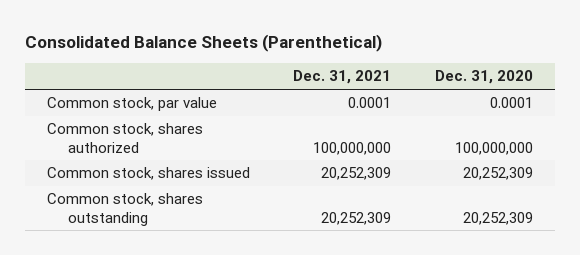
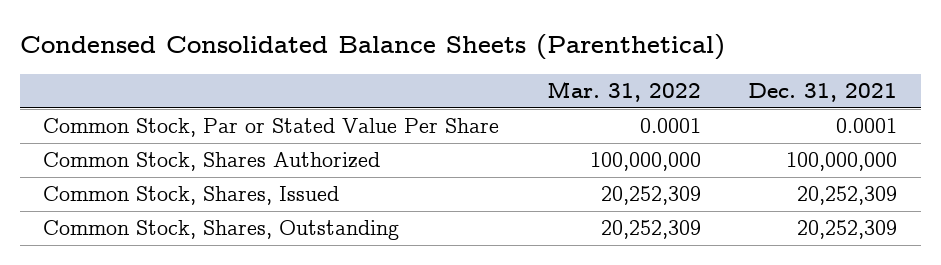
- Consolidated Balance Sheets (Parenthetical)
+ Condensed Consolidated Balance Sheets (Parenthetical)
- | Dec. 31, 2021 | Dec. 31, 2020
+ | Mar. 31, 2022 | Dec. 31, 2021
- Common stock, par value | 0.0001 | 0.0001
- Common stock, shares authorized | 100,000,000 | 100,000,000
- Common stock, shares issued | 20,252,309 | 20,252,309
- Common stock, shares outstanding | 20,252,309 | 20,252,309
+ Common Stock, Par or Stated Value Per Share | 0.0001 | 0.0001
+ Common Stock, Shares Authorized | 100,000,000 | 100,000,000
+ Common Stock, Shares, Issued | 20,252,309 | 20,252,309
+ Common Stock, Shares, Outstanding | 20,252,309 | 20,252,309

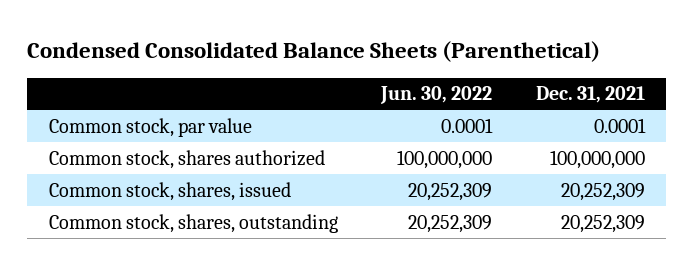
- | Mar. 31, 2022 | Dec. 31, 2021
+ | Jun. 30, 2022 | Dec. 31, 2021
- Common Stock, Par or Stated Value Per Share | 0.0001 | 0.0001
- Common Stock, Shares Authorized | 100,000,000 | 100,000,000
- Common Stock, Shares, Issued | 20,252,309 | 20,252,309
- Common Stock, Shares, Outstanding | 20,252,309 | 20,252,309
+ Common stock, par value | 0.0001 | 0.0001
+ Common stock, shares authorized | 100,000,000 | 100,000,000
+ Common stock, shares, issued | 20,252,309 | 20,252,309
+ Common stock, shares, outstanding | 20,252,309 | 20,252,309

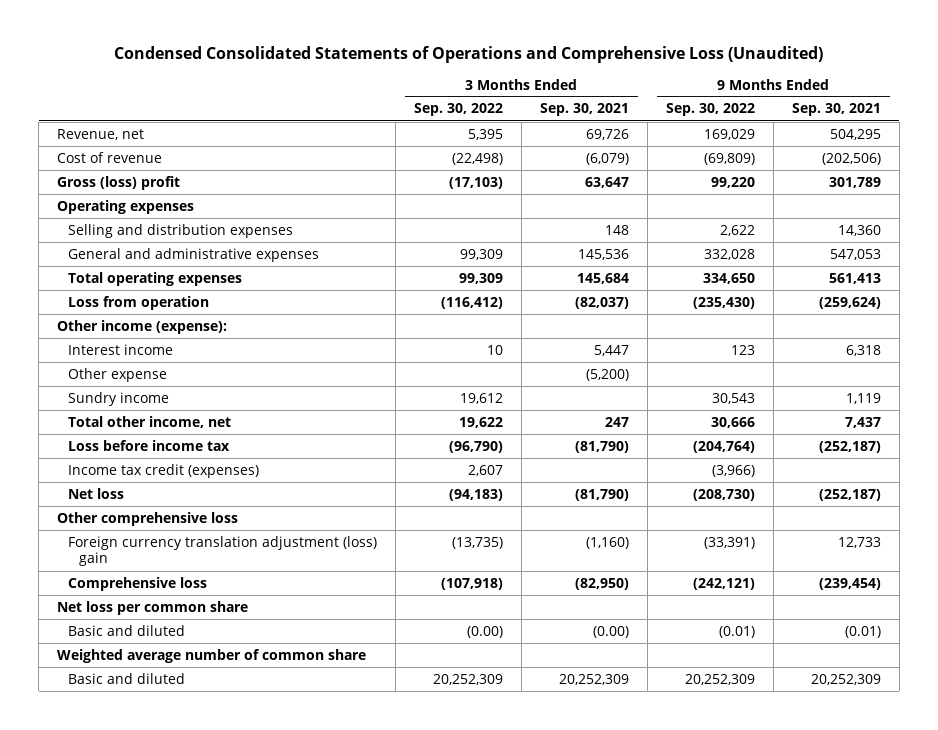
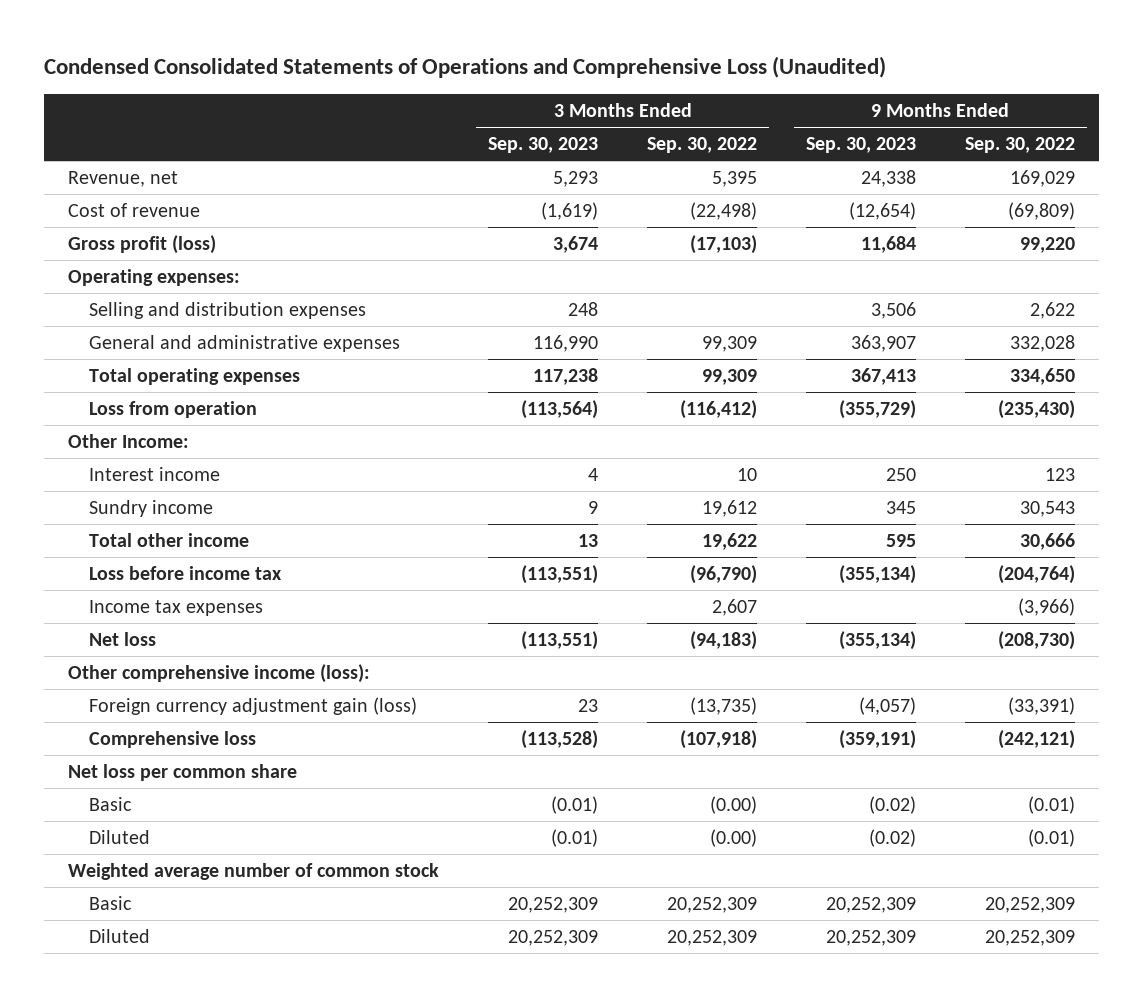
- | 3 Months Ended Sep. 30, 2022 | 3 Months Ended Sep. 30, 2021 | 9 Months Ended Sep. 30, 2022 | 9 Months Ended Sep. 30, 2021
+ | 3 Months Ended Sep. 30, 2023 | 3 Months Ended Sep. 30, 2022 | 9 Months Ended Sep. 30, 2023 | 9 Months Ended Sep. 30, 2022
- Gross (loss) profit | (17,103) | 63,647 | 99,220 | 301,789
- Operating expenses
+ Gross profit (loss) | 3,674 | (17,103) | 11,684 | 99,220
+ Operating expenses:
- Other income (expense):
+ Other Income:
- Other expense | | (5,200) | |
- Total other income, net | 19,622 | 247 | 30,666 | 7,437
+ Total other income | 13 | 19,622 | 595 | 30,666
- Income tax credit (expenses) | 2,607 | | (3,966) |
+ Income tax expenses | | 2,607 | | (3,966)
- Other comprehensive loss
- Foreign currency translation adjustment (loss) gain | (13,735) | (1,160) | (33,391) | 12,733
+ Other comprehensive income (loss):
+ Foreign currency adjustment gain (loss) | 23 | (13,735) | (4,057) | (33,391)
- Basic and diluted | (0.00) | (0.00) | (0.01) | (0.01)
- Weighted average number of common share
- Basic and diluted | 20,252,309 | 20,252,309 | 20,252,309 | 20,252,309
+ Basic | (0.01) | (0.00) | (0.02) | (0.01)
+ Diluted | (0.01) | (0.00) | (0.02) | (0.01)
+ Weighted average number of common stock
+ Basic | 20,252,309 | 20,252,309 | 20,252,309 | 20,252,309
+ Diluted | 20,252,309 | 20,252,309 | 20,252,309 | 20,252,309

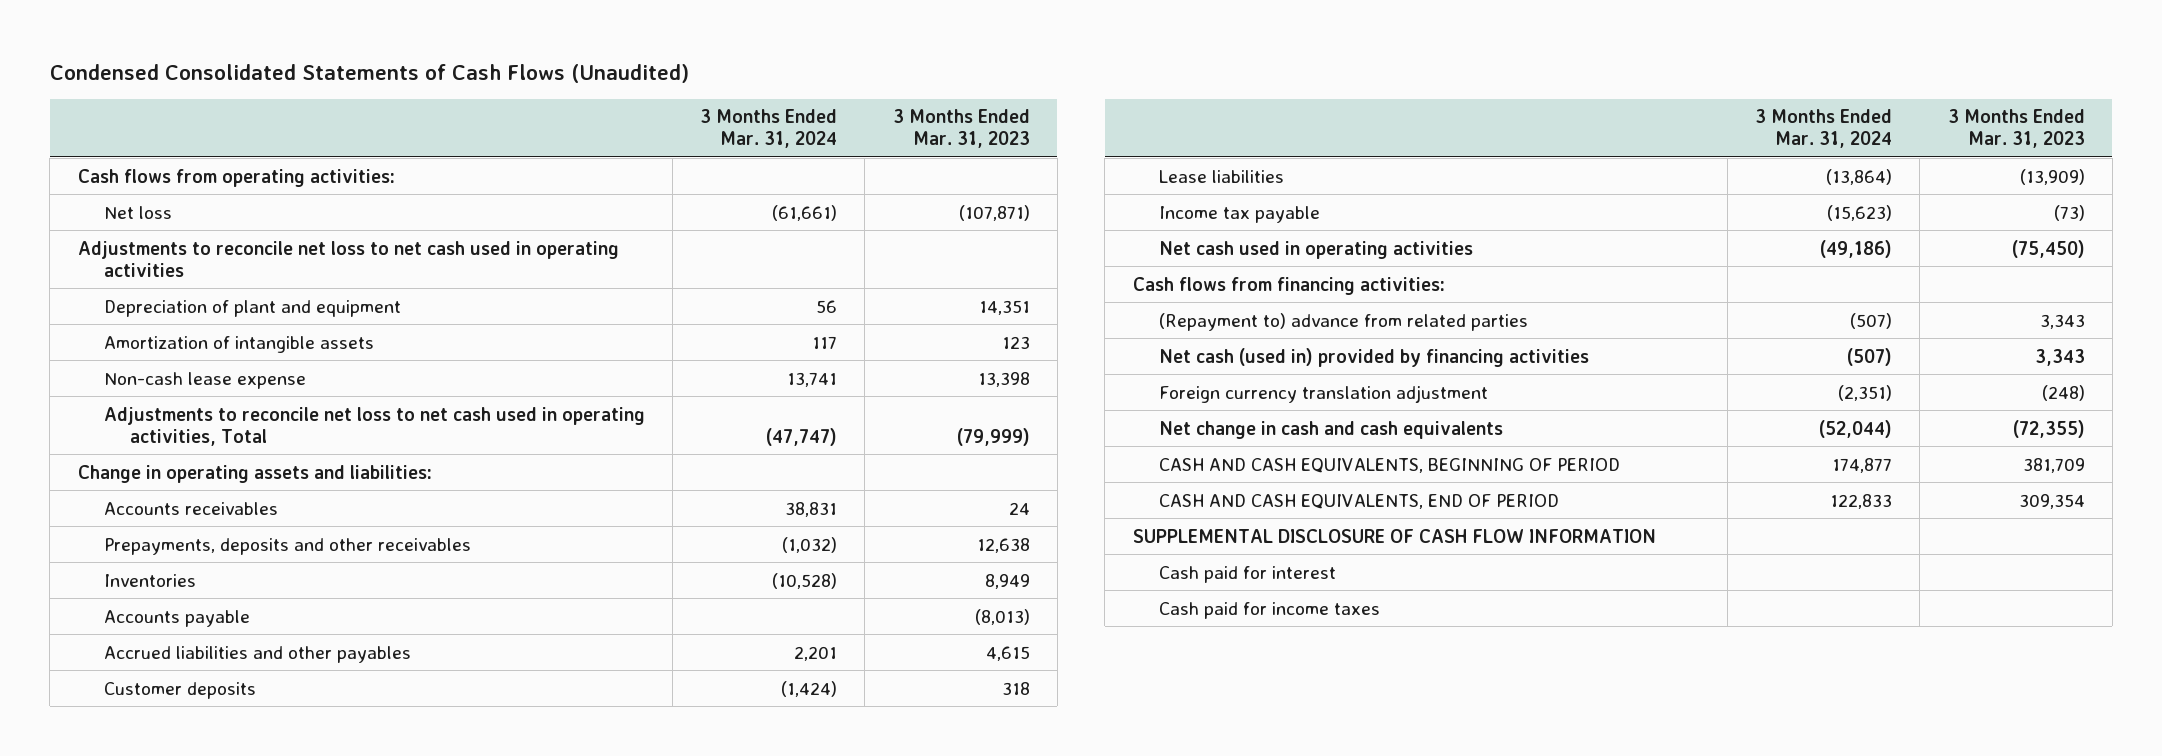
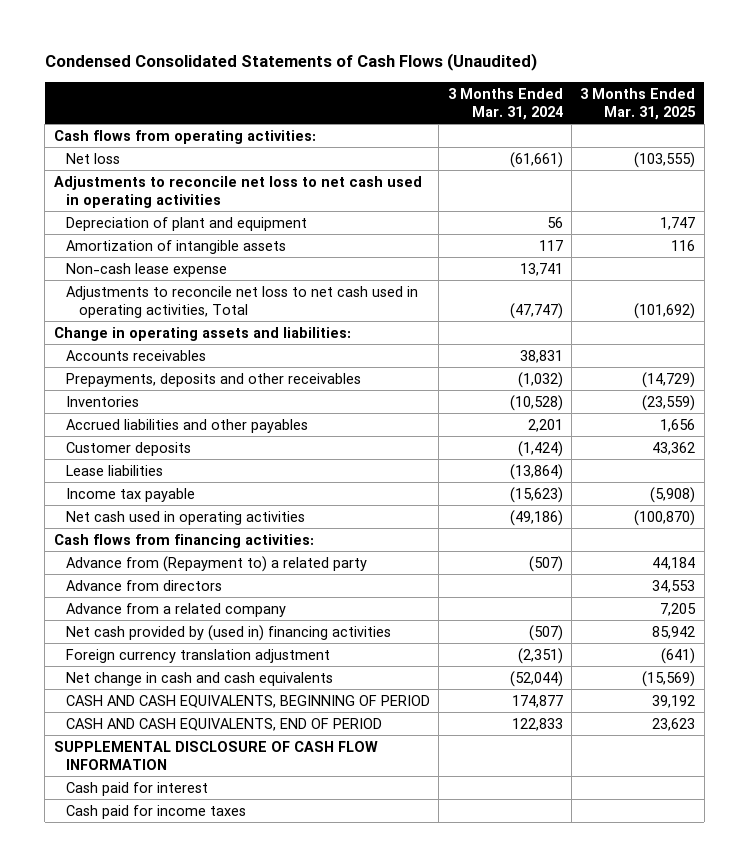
- | 3 Months Ended Mar. 31, 2024 | 3 Months Ended Mar. 31, 2023
+ | 3 Months Ended Mar. 31, 2024 | 3 Months Ended Mar. 31, 2025
- Accounts payable | | (8,013)
- (Repayment to) advance from related parties | (507) | 3,343
- Net cash (used in) provided by financing activities | (507) | 3,343
+ Advance from (Repayment to) a related party | (507) | 44,184
+ Advance from directors | | 34,553
+ Advance from a related company | | 7,205
+ Net cash provided by (used in) financing activities | (507) | 85,942

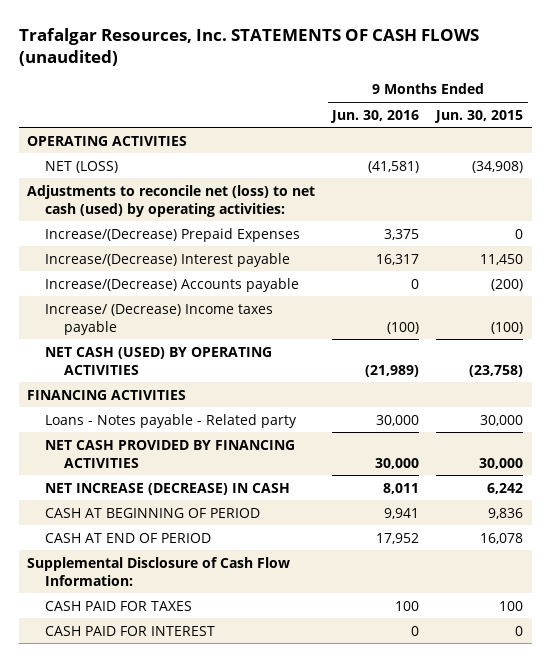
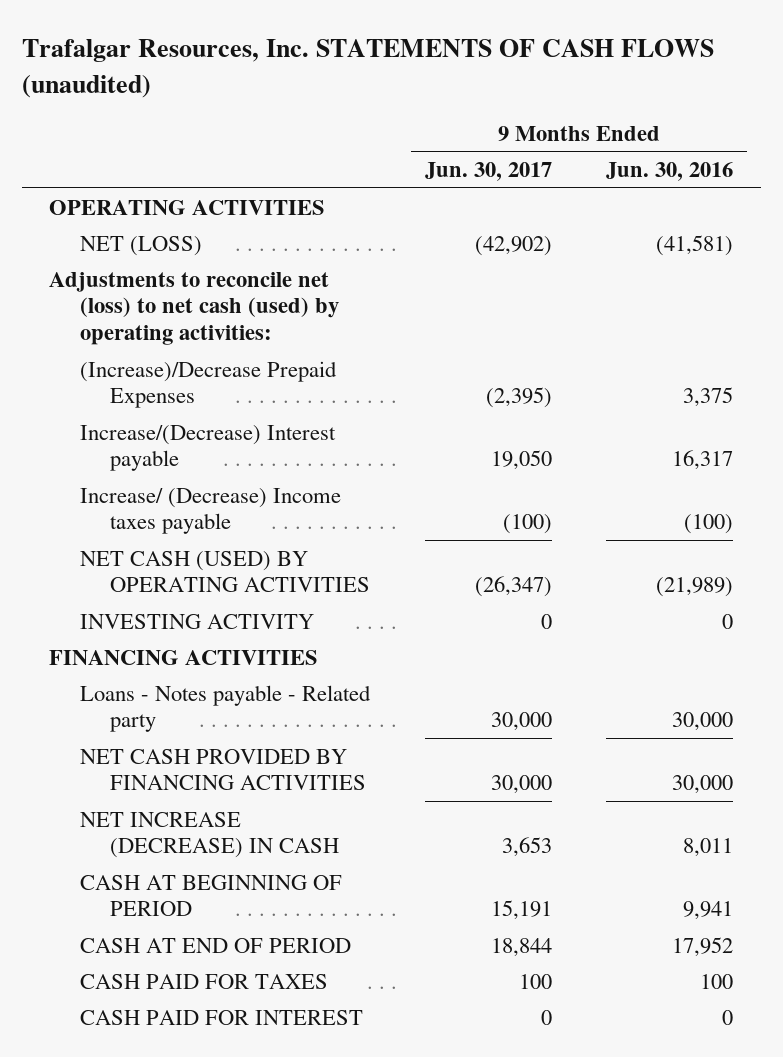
- | 9 Months Ended Jun. 30, 2016 | 9 Months Ended Jun. 30, 2015
+ | 9 Months Ended Jun. 30, 2017 | 9 Months Ended Jun. 30, 2016
- Increase/(Decrease) Prepaid Expenses | 3,375 | 0
+ (Increase)/Decrease Prepaid Expenses | (2,395) | 3,375
- Increase/(Decrease) Accounts payable | 0 | (200)
+ INVESTING ACTIVITY | 0 | 0
- Supplemental Disclosure of Cash Flow Information:

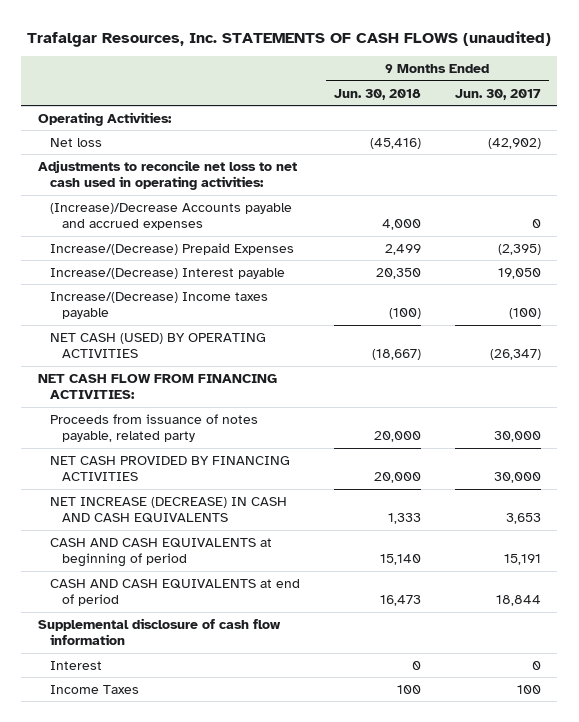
- | 9 Months Ended Jun. 30, 2017 | 9 Months Ended Jun. 30, 2016
+ | 9 Months Ended Jun. 30, 2018 | 9 Months Ended Jun. 30, 2017
- OPERATING ACTIVITIES
- NET (LOSS) | (42,902) | (41,581)
- Adjustments to reconcile net (loss) to net cash (used) by operating activities:
- (Increase)/Decrease Prepaid Expenses | (2,395) | 3,375
+ Operating Activities:
+ Net loss | (45,416) | (42,902)
+ Adjustments to reconcile net loss to net cash used in operating activities:
+ (Increase)/Decrease Accounts payable and accrued expenses | 4,000 | 0
+ Increase/(Decrease) Prepaid Expenses | 2,499 | (2,395)
- Increase/ (Decrease) Income taxes payable | (100) | (100)
+ Increase/(Decrease) Income taxes payable | (100) | (100)
- INVESTING ACTIVITY | 0 | 0
- FINANCING ACTIVITIES
- Loans - Notes payable - Related party | 30,000 | 30,000
+ NET CASH FLOW FROM FINANCING ACTIVITIES:
+ Proceeds from issuance of notes payable, related party | 20,000 | 30,000
- NET INCREASE (DECREASE) IN CASH | 3,653 | 8,011
- CASH AT BEGINNING OF PERIOD | 15,191 | 9,941
- CASH AT END OF PERIOD | 18,844 | 17,952
- CASH PAID FOR TAXES | 100 | 100
- CASH PAID FOR INTEREST | 0 | 0
+ NET INCREASE (DECREASE) IN CASH AND CASH EQUIVALENTS | 1,333 | 3,653
+ CASH AND CASH EQUIVALENTS at beginning of period | 15,140 | 15,191
+ CASH AND CASH EQUIVALENTS at end of period | 16,473 | 18,844
+ Supplemental disclosure of cash flow information
+ Interest | 0 | 0
+ Income Taxes | 100 | 100

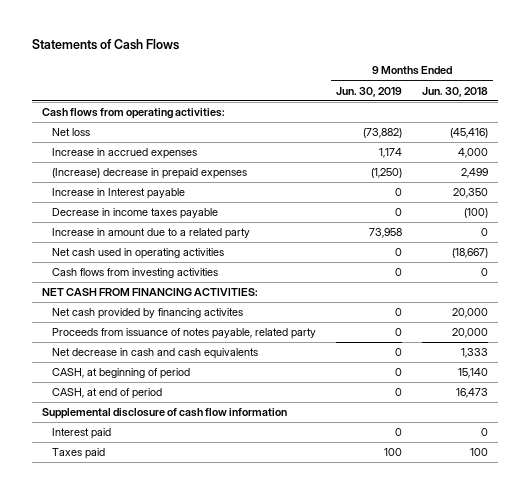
- Trafalgar Resources, Inc. STATEMENTS OF CASH FLOWS (unaudited)
+ Statements of Cash Flows
- | 9 Months Ended Jun. 30, 2018 | 9 Months Ended Jun. 30, 2017
+ | 9 Months Ended Jun. 30, 2019 | 9 Months Ended Jun. 30, 2018
- Operating Activities:
+ Cash flows from operating activities:
- Adjustments to reconcile net loss to net cash used in operating activities:
- (Increase)/Decrease Accounts payable and accrued expenses | 4,000 | 0
- Increase/(Decrease) Prepaid Expenses | 2,499 | (2,395)
- Increase/(Decrease) Interest payable | 20,350 | 19,050
- Increase/(Decrease) Income taxes payable | (100) | (100)
- NET CASH (USED) BY OPERATING ACTIVITIES | (18,667) | (26,347)
- NET CASH FLOW FROM FINANCING ACTIVITIES:
+ Increase in accrued expenses | 1,174 | 4,000
+ (Increase) decrease in prepaid expenses | (1,250) | 2,499
+ Increase in Interest payable | 0 | 20,350
+ Decrease in income taxes payable | 0 | (100)
+ Increase in amount due to a related party | 73,958 | 0
+ Net cash used in operating activities | 0 | (18,667)
+ Cash flows from investing activities | 0 | 0
+ NET CASH FROM FINANCING ACTIVITIES:
+ Net cash provided by financing activites | 0 | 20,000
- NET CASH PROVIDED BY FINANCING ACTIVITIES | 20,000 | 30,000
- NET INCREASE (DECREASE) IN CASH AND CASH EQUIVALENTS | 1,333 | 3,653
- CASH AND CASH EQUIVALENTS at beginning of period | 15,140 | 15,191
- CASH AND CASH EQUIVALENTS at end of period | 16,473 | 18,844
+ Net decrease in cash and cash equivalents | 0 | 1,333
+ CASH, at beginning of period | 0 | 15,140
+ CASH, at end of period | 0 | 16,473
- Interest | 0 | 0
- Income Taxes | 100 | 100
+ Interest paid | 0 | 0
+ Taxes paid | 100 | 100

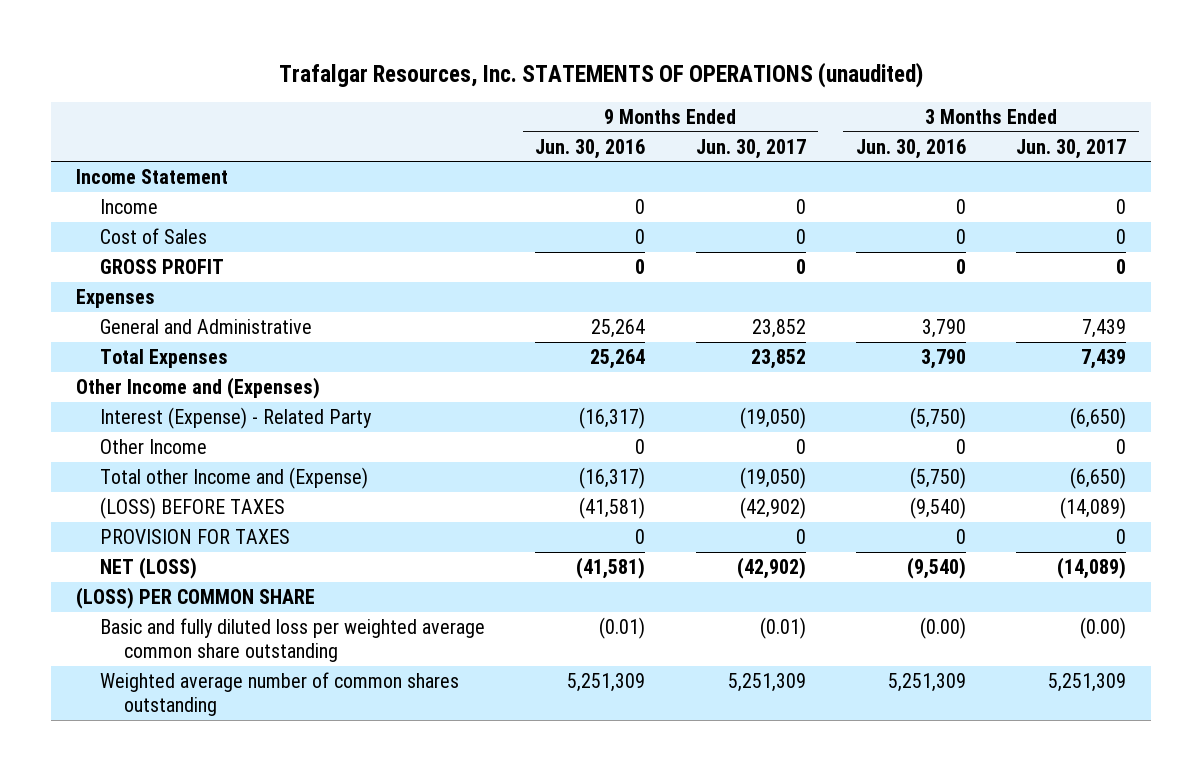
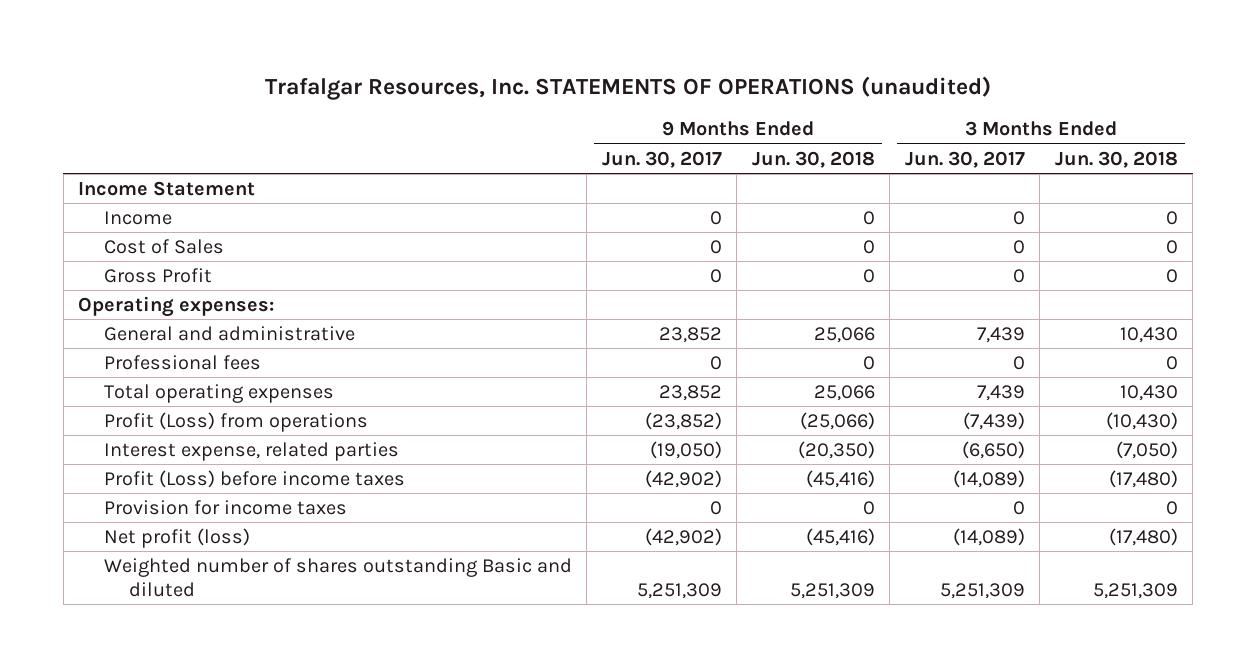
- | 9 Months Ended Jun. 30, 2016 | 9 Months Ended Jun. 30, 2017 | 3 Months Ended Jun. 30, 2016 | 3 Months Ended Jun. 30, 2017
+ | 9 Months Ended Jun. 30, 2017 | 9 Months Ended Jun. 30, 2018 | 3 Months Ended Jun. 30, 2017 | 3 Months Ended Jun. 30, 2018
- GROSS PROFIT | 0 | 0 | 0 | 0
- Expenses
- General and Administrative | 25,264 | 23,852 | 3,790 | 7,439
- Total Expenses | 25,264 | 23,852 | 3,790 | 7,439
- Other Income and (Expenses)
- Interest (Expense) - Related Party | (16,317) | (19,050) | (5,750) | (6,650)
- Other Income | 0 | 0 | 0 | 0
- Total other Income and (Expense) | (16,317) | (19,050) | (5,750) | (6,650)
- (LOSS) BEFORE TAXES | (41,581) | (42,902) | (9,540) | (14,089)
- PROVISION FOR TAXES | 0 | 0 | 0 | 0
- NET (LOSS) | (41,581) | (42,902) | (9,540) | (14,089)
- (LOSS) PER COMMON SHARE
- Basic and fully diluted loss per weighted average common share outstanding | (0.01) | (0.01) | (0.00) | (0.00)
- Weighted average number of common shares outstanding | 5,251,309 | 5,251,309 | 5,251,309 | 5,251,309
+ Gross Profit | 0 | 0 | 0 | 0
+ Operating expenses:
+ General and administrative | 23,852 | 25,066 | 7,439 | 10,430
+ Professional fees | 0 | 0 | 0 | 0
+ Total operating expenses | 23,852 | 25,066 | 7,439 | 10,430
+ Profit (Loss) from operations | (23,852) | (25,066) | (7,439) | (10,430)
+ Interest expense, related parties | (19,050) | (20,350) | (6,650) | (7,050)
+ Profit (Loss) before income taxes | (42,902) | (45,416) | (14,089) | (17,480)
+ Provision for income taxes | 0 | 0 | 0 | 0
+ Net profit (loss) | (42,902) | (45,416) | (14,089) | (17,480)
+ Weighted number of shares outstanding Basic and diluted | 5,251,309 | 5,251,309 | 5,251,309 | 5,251,309

